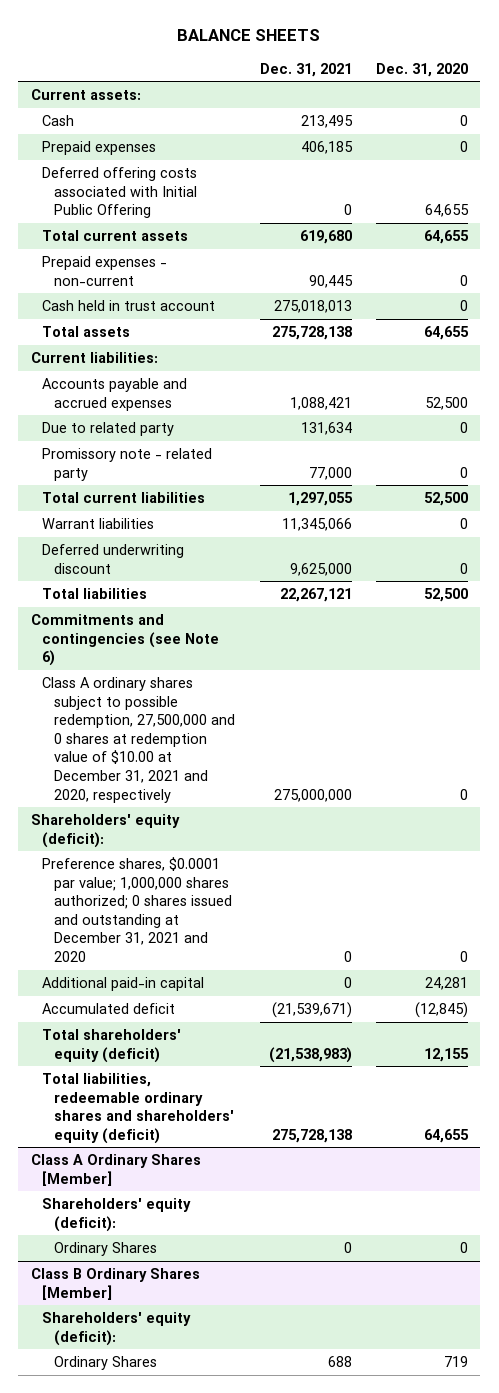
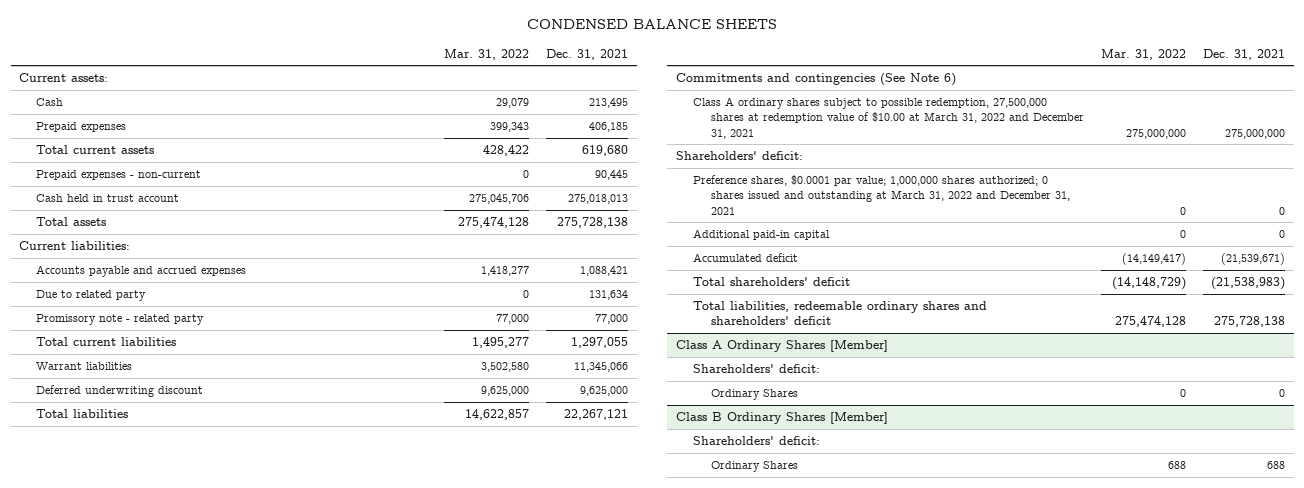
- BALANCE SHEETS
+ CONDENSED BALANCE SHEETS
- | Dec. 31, 2021 | Dec. 31, 2020
+ | Mar. 31, 2022 | Dec. 31, 2021
- Deferred offering costs associated with Initial Public Offering | 0 | 64,655
- Commitments and contingencies (see Note 6)
- Class A ordinary shares subject to possible redemption, 27,500,000 and 0 shares at redemption value of $10.00 at December 31, 2021 and 2020, respectively | 275,000,000 | 0
- Shareholders' equity (deficit):
- Preference shares, $0.0001 par value; 1,000,000 shares authorized; 0 shares issued and outstanding at December 31, 2021 and 2020 | 0 | 0
+ Commitments and contingencies (See Note 6)
+ Class A ordinary shares subject to possible redemption, 27,500,000 shares at redemption value of $10.00 at March 31, 2022 and December 31, 2021 | 275,000,000 | 275,000,000
+ Shareholders' deficit:
+ Preference shares, $0.0001 par value; 1,000,000 shares authorized; 0 shares issued and outstanding at March 31, 2022 and December 31, 2021 | 0 | 0
- Total shareholders' equity (deficit) | (21,538,983) | 12,155
- Total liabilities, redeemable ordinary shares and shareholders' equity (deficit) | 275,728,138 | 64,655
+ Total shareholders' deficit | (14,148,729) | (21,538,983)
+ Total liabilities, redeemable ordinary shares and shareholders' deficit | 275,474,128 | 275,728,138
@ Class A Ordinary Shares [Member]
- Shareholders' equity (deficit):
+ Shareholders' deficit:
@ Class B Ordinary Shares [Member]
- Shareholders' equity (deficit):
+ Shareholders' deficit:

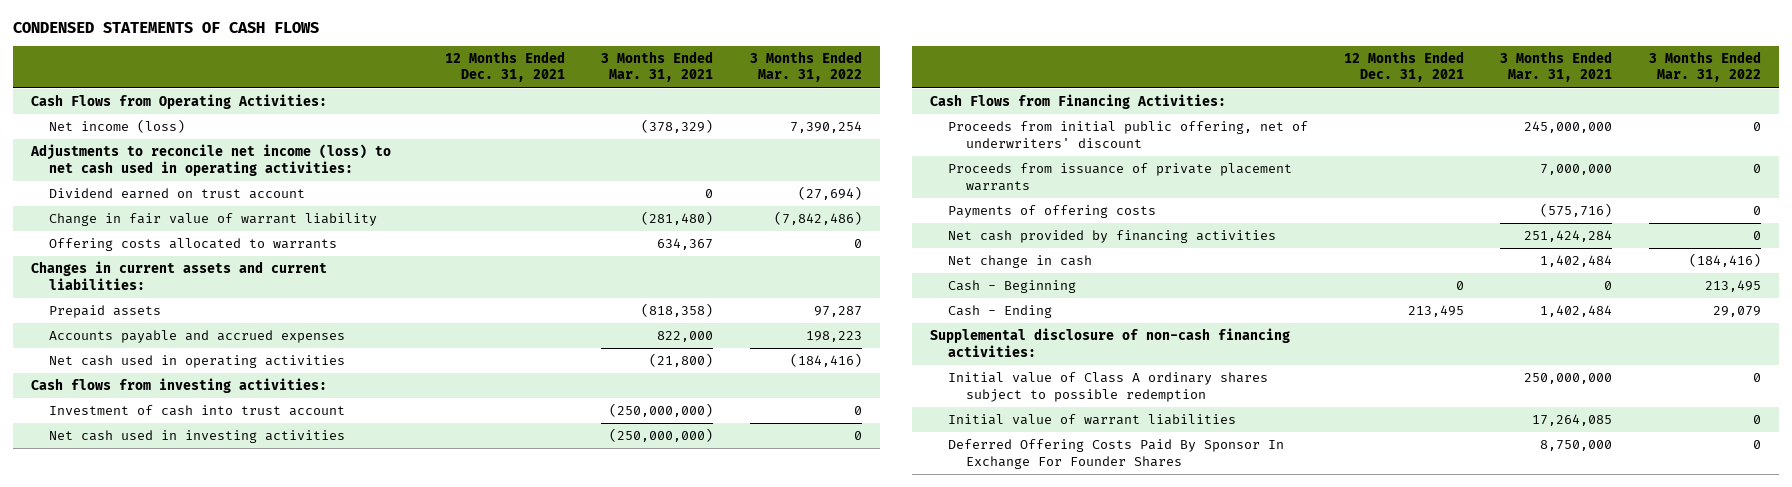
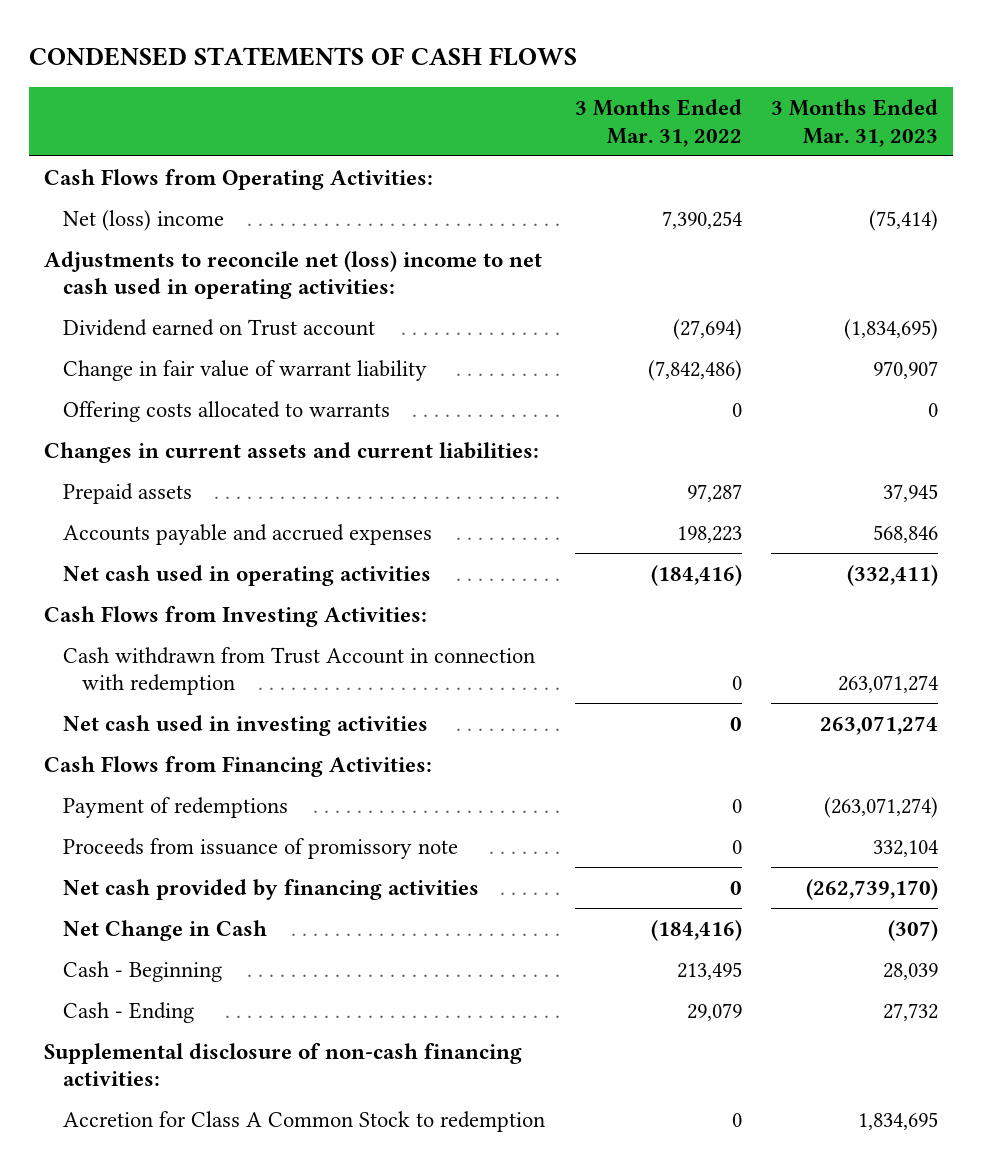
- | 12 Months Ended Dec. 31, 2021 | 3 Months Ended Mar. 31, 2021 | 3 Months Ended Mar. 31, 2022
+ | 3 Months Ended Mar. 31, 2022 | 3 Months Ended Mar. 31, 2023
- Net income (loss) | | (378,329) | 7,390,254
- Adjustments to reconcile net income (loss) to net cash used in operating activities:
- Dividend earned on trust account | | 0 | (27,694)
+ Net (loss) income | 7,390,254 | (75,414)
+ Adjustments to reconcile net (loss) income to net cash used in operating activities:
+ Dividend earned on Trust account | (27,694) | (1,834,695)
- Cash flows from investing activities:
- Investment of cash into trust account | | (250,000,000) | 0
+ Cash Flows from Investing Activities:
+ Cash withdrawn from Trust Account in connection with redemption | 0 | 263,071,274
- Proceeds from initial public offering, net of underwriters' discount | | 245,000,000 | 0
- Proceeds from issuance of private placement warrants | | 7,000,000 | 0
- Payments of offering costs | | (575,716) | 0
+ Payment of redemptions | 0 | (263,071,274)
+ Proceeds from issuance of promissory note | 0 | 332,104
- Net change in cash | | 1,402,484 | (184,416)
+ Net Change in Cash | (184,416) | (307)
- Initial value of Class A ordinary shares subject to possible redemption | | 250,000,000 | 0
- Initial value of warrant liabilities | | 17,264,085 | 0
- Deferred Offering Costs Paid By Sponsor In Exchange For Founder Shares | | 8,750,000 | 0
+ Accretion for Class A Common Stock to redemption | 0 | 1,834,695

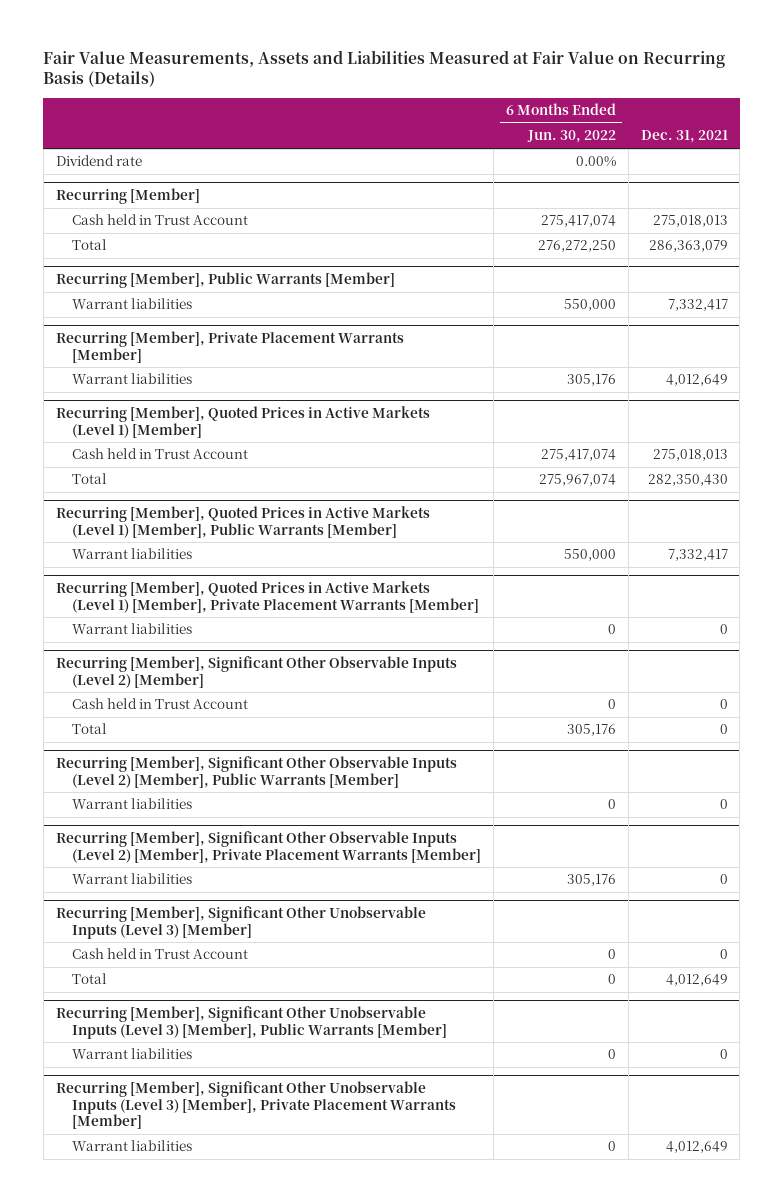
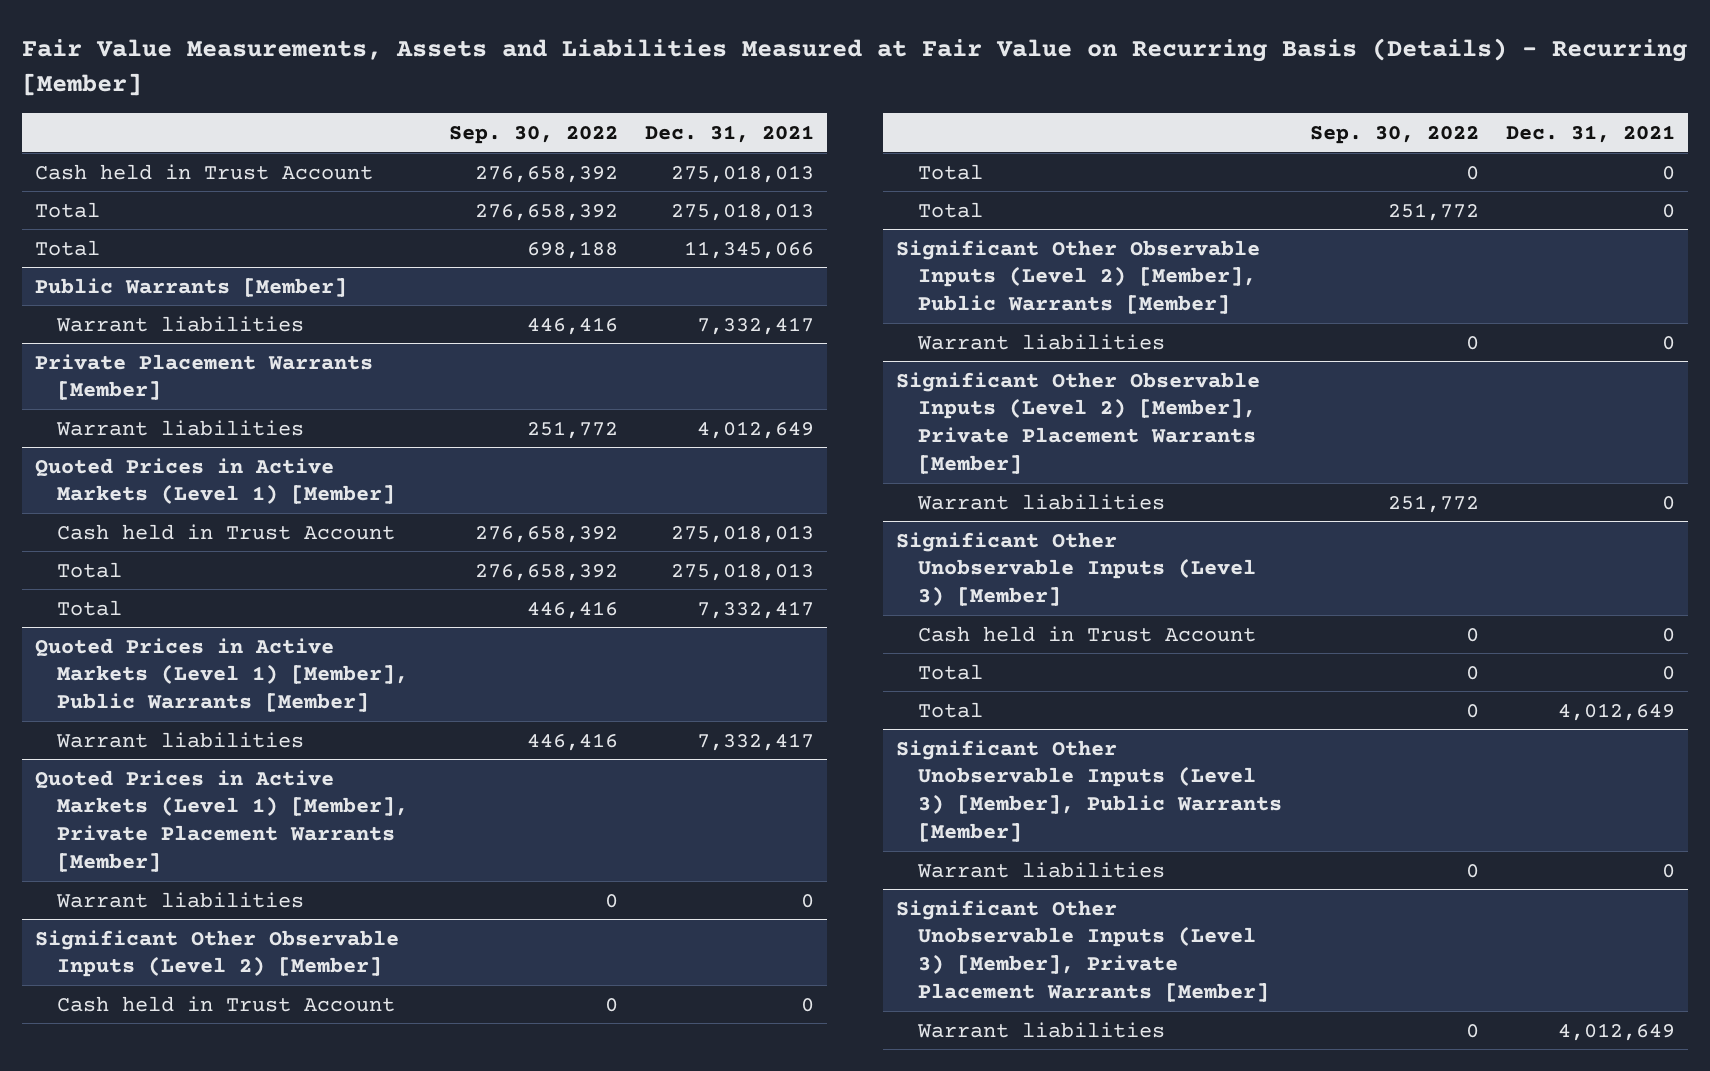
- Fair Value Measurements, Assets and Liabilities Measured at Fair Value on Recurring Basis (Details)
+ Fair Value Measurements, Assets and Liabilities Measured at Fair Value on Recurring Basis (Details) - Recurring [Member]
- | 6 Months Ended Jun. 30, 2022 | Dec. 31, 2021
+ | Sep. 30, 2022 | Dec. 31, 2021
- Dividend rate | 0.00% |
- Recurring [Member]
- Total | 276,272,250 | 286,363,079
- Recurring [Member], Public Warrants [Member]
+ Total | 276,658,392 | 275,018,013
+ Total | 698,188 | 11,345,066
+ Public Warrants [Member]
- Recurring [Member], Private Placement Warrants [Member]
+ Private Placement Warrants [Member]
- Recurring [Member], Quoted Prices in Active Markets (Level 1) [Member]
+ Quoted Prices in Active Markets (Level 1) [Member]
- Total | 275,967,074 | 282,350,430
- Recurring [Member], Quoted Prices in Active Markets (Level 1) [Member], Public Warrants [Member]
+ Total | 276,658,392 | 275,018,013
+ Total | 446,416 | 7,332,417
+ Quoted Prices in Active Markets (Level 1) [Member], Public Warrants [Member]
- Recurring [Member], Quoted Prices in Active Markets (Level 1) [Member], Private Placement Warrants [Member]
+ Quoted Prices in Active Markets (Level 1) [Member], Private Placement Warrants [Member]
- Recurring [Member], Significant Other Observable Inputs (Level 2) [Member]
+ Significant Other Observable Inputs (Level 2) [Member]
- Recurring [Member], Significant Other Observable Inputs (Level 2) [Member], Public Warrants [Member]
+ Total | 251,772 | 0
+ Significant Other Observable Inputs (Level 2) [Member], Public Warrants [Member]
- Recurring [Member], Significant Other Observable Inputs (Level 2) [Member], Private Placement Warrants [Member]
+ Significant Other Observable Inputs (Level 2) [Member], Private Placement Warrants [Member]
- Recurring [Member], Significant Other Unobservable Inputs (Level 3) [Member]
+ Significant Other Unobservable Inputs (Level 3) [Member]
+ Total | 0 | 0
- Recurring [Member], Significant Other Unobservable Inputs (Level 3) [Member], Public Warrants [Member]
+ Significant Other Unobservable Inputs (Level 3) [Member], Public Warrants [Member]
- Recurring [Member], Significant Other Unobservable Inputs (Level 3) [Member], Private Placement Warrants [Member]
+ Significant Other Unobservable Inputs (Level 3) [Member], Private Placement Warrants [Member]

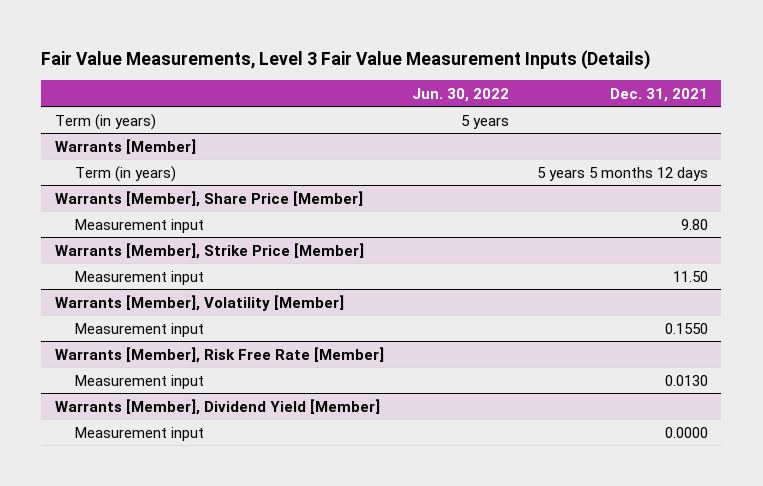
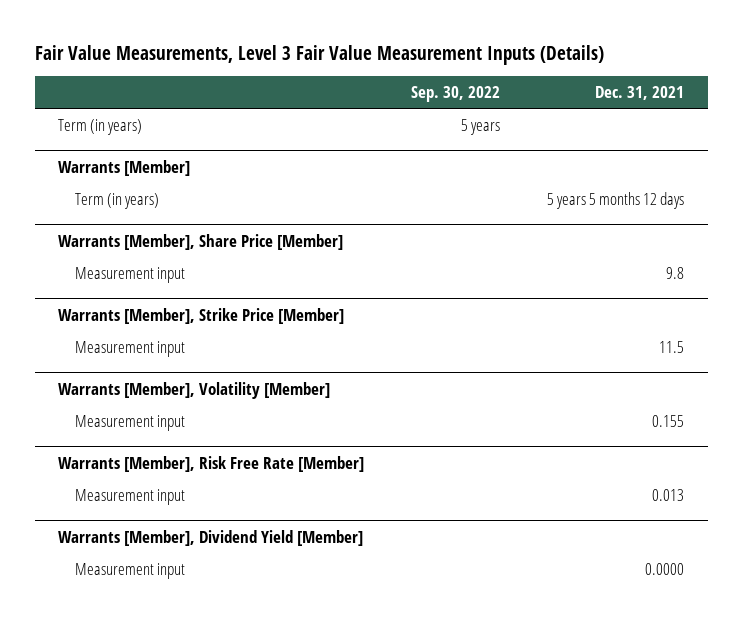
- | Jun. 30, 2022 | Dec. 31, 2021
+ | Sep. 30, 2022 | Dec. 31, 2021
@ Warrants [Member], Share Price [Member]
- Measurement input | | 9.80
+ Measurement input | | 9.8
@ Warrants [Member], Strike Price [Member]
- Measurement input | | 11.50
+ Measurement input | | 11.5
@ Warrants [Member], Volatility [Member]
- Measurement input | | 0.1550
+ Measurement input | | 0.155
@ Warrants [Member], Risk Free Rate [Member]
- Measurement input | | 0.0130
+ Measurement input | | 0.013

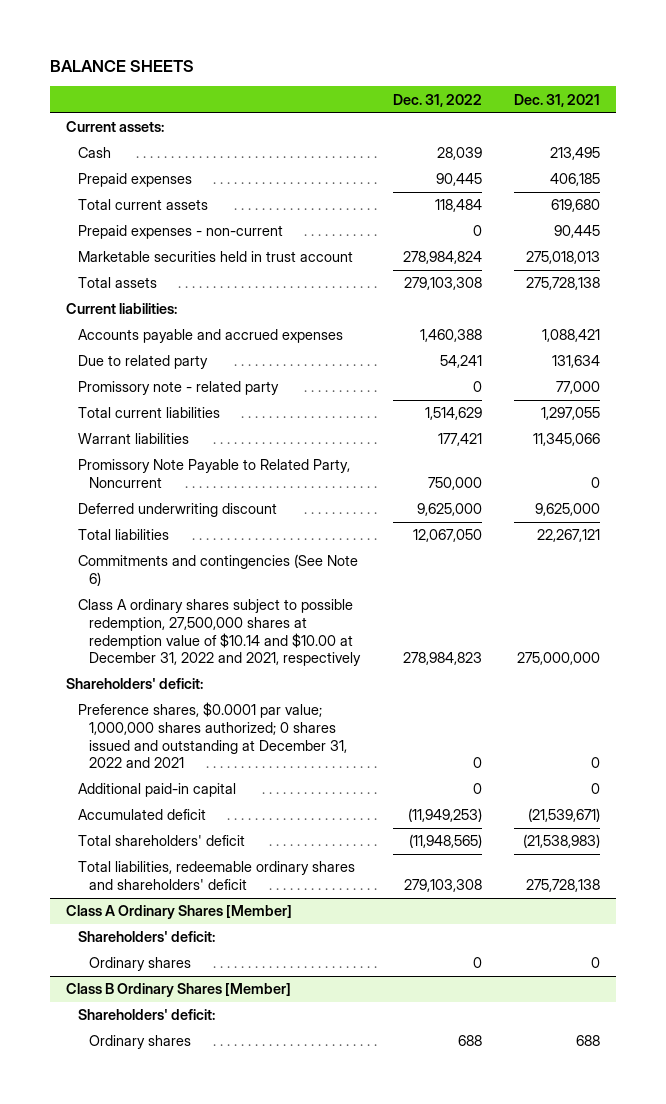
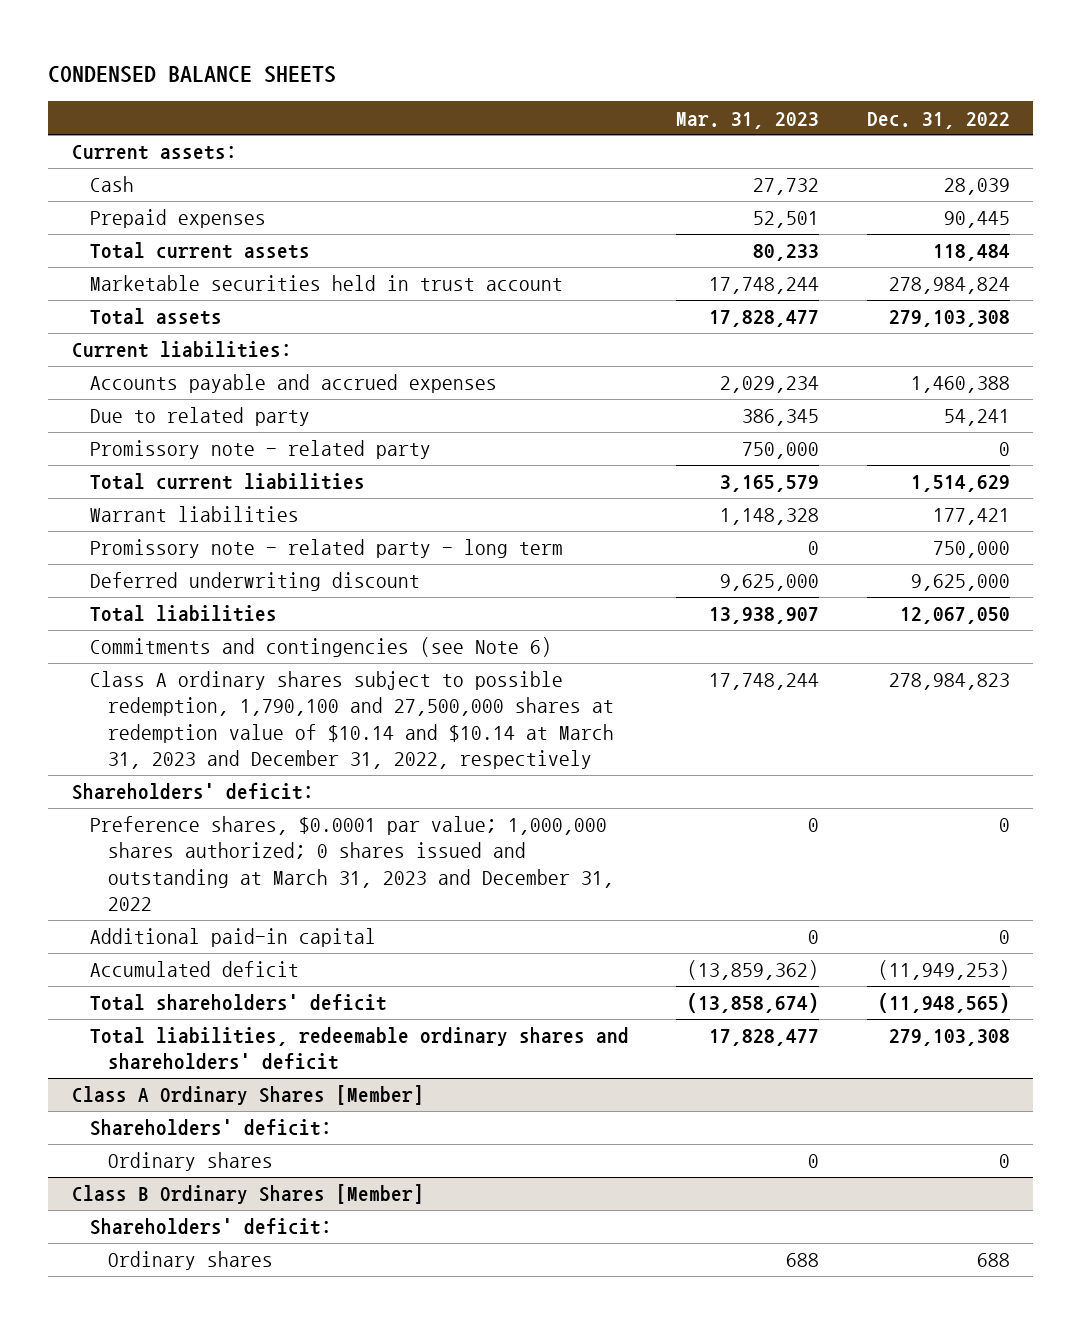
- BALANCE SHEETS
+ CONDENSED BALANCE SHEETS
- | Dec. 31, 2022 | Dec. 31, 2021
+ | Mar. 31, 2023 | Dec. 31, 2022
- Prepaid expenses - non-current | 0 | 90,445
- Promissory Note Payable to Related Party, Noncurrent | 750,000 | 0
+ Promissory note - related party - long term | 0 | 750,000
- Commitments and contingencies (See Note 6)
- Class A ordinary shares subject to possible redemption, 27,500,000 shares at redemption value of $10.14 and $10.00 at December 31, 2022 and 2021, respectively | 278,984,823 | 275,000,000
+ Commitments and contingencies (see Note 6)
+ Class A ordinary shares subject to possible redemption, 1,790,100 and 27,500,000 shares at redemption value of $10.14 and $10.14 at March 31, 2023 and December 31, 2022, respectively | 17,748,244 | 278,984,823
- Preference shares, $0.0001 par value; 1,000,000 shares authorized; 0 shares issued and outstanding at December 31, 2022 and 2021 | 0 | 0
+ Preference shares, $0.0001 par value; 1,000,000 shares authorized; 0 shares issued and outstanding at March 31, 2023 and December 31, 2022 | 0 | 0

